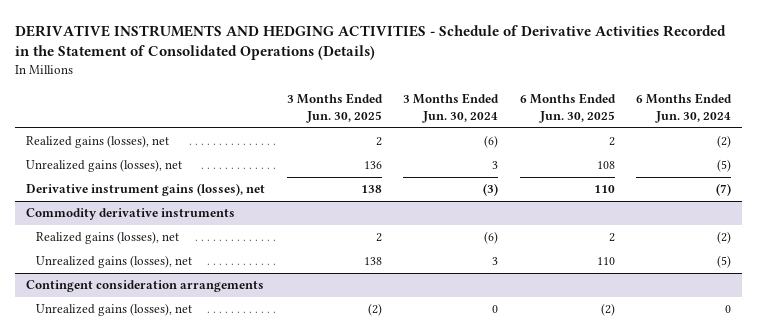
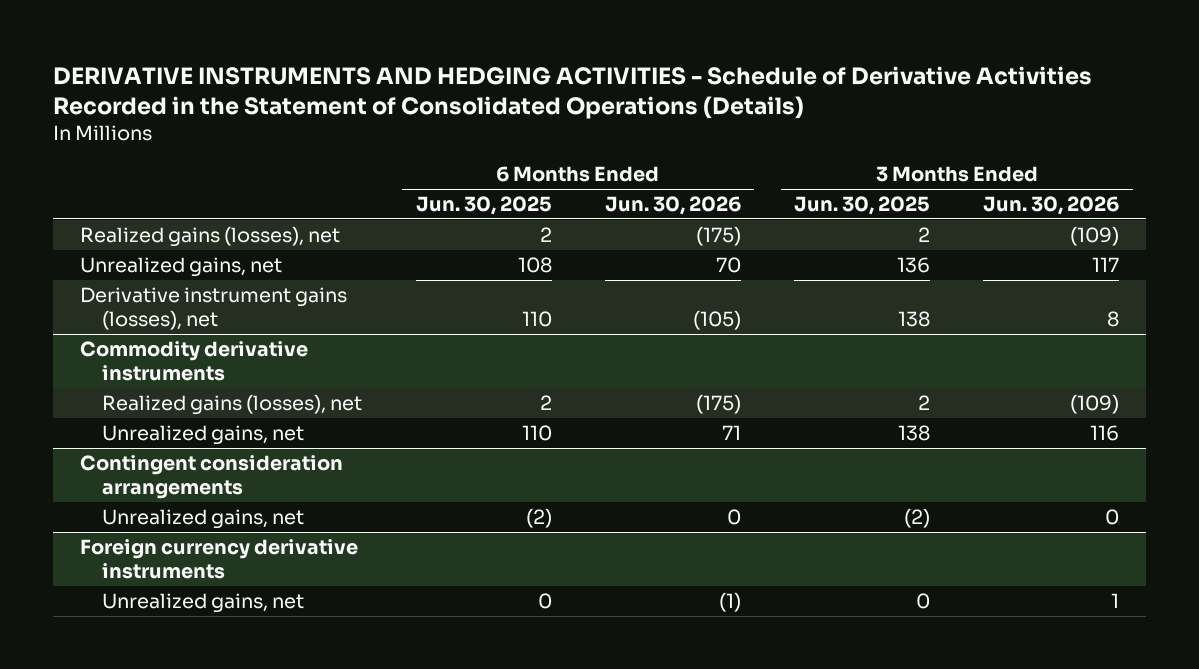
- | 3 Months Ended Jun. 30, 2025 | 3 Months Ended Jun. 30, 2024 | 6 Months Ended Jun. 30, 2025 | 6 Months Ended Jun. 30, 2024
+ | 6 Months Ended Jun. 30, 2025 | 6 Months Ended Jun. 30, 2026 | 3 Months Ended Jun. 30, 2025 | 3 Months Ended Jun. 30, 2026
- Unrealized gains (losses), net | 136 | 3 | 108 | (5)
+ Unrealized gains, net | 108 | 70 | 136 | 117
@ Commodity derivative instruments
- Unrealized gains (losses), net | 138 | 3 | 110 | (5)
+ Unrealized gains, net | 110 | 71 | 138 | 116
@ Contingent consideration arrangements
- Unrealized gains (losses), net | (2) | 0 | (2) | 0
+ Unrealized gains, net | (2) | 0 | (2) | 0
+ Foreign currency derivative instruments
+ Unrealized gains, net | 0 | (1) | 0 | 1

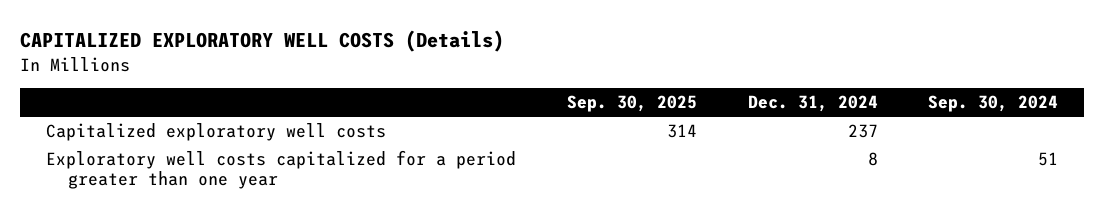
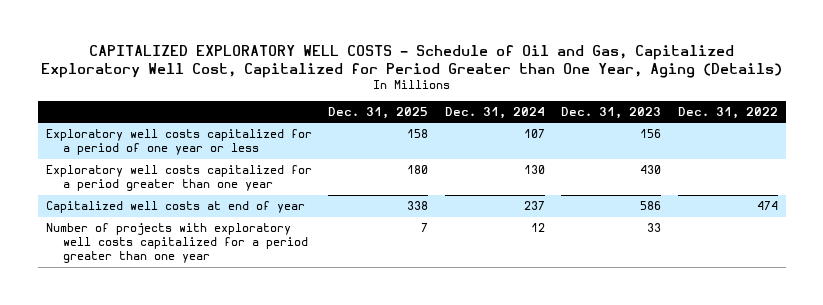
- CAPITALIZED EXPLORATORY WELL COSTS (Details)
+ CAPITALIZED EXPLORATORY WELL COSTS - Schedule of Oil and Gas, Capitalized Exploratory Well Cost, Capitalized for Period Greater than One Year, Aging (Details)
- | Sep. 30, 2025 | Dec. 31, 2024 | Sep. 30, 2024
+ | Dec. 31, 2025 | Dec. 31, 2024 | Dec. 31, 2023 | Dec. 31, 2022
- Capitalized exploratory well costs | 314 | 237 |
- Exploratory well costs capitalized for a period greater than one year | | 8 | 51
+ Exploratory well costs capitalized for a period of one year or less | 158 | 107 | 156 |
+ Exploratory well costs capitalized for a period greater than one year | 180 | 130 | 430 |
+ Capitalized well costs at end of year | 338 | 237 | 586 | 474
+ Number of projects with exploratory well costs capitalized for a period greater than one year | 7 | 12 | 33 |

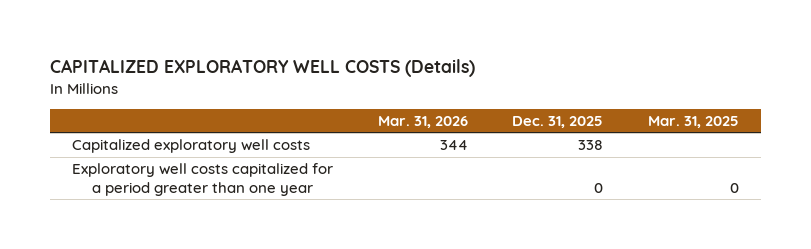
- CAPITALIZED EXPLORATORY WELL COSTS - Schedule of Oil and Gas, Capitalized Exploratory Well Cost, Capitalized for Period Greater than One Year, Aging (Details)
+ CAPITALIZED EXPLORATORY WELL COSTS (Details)
- | Dec. 31, 2025 | Dec. 31, 2024 | Dec. 31, 2023 | Dec. 31, 2022
+ | Mar. 31, 2026 | Dec. 31, 2025 | Mar. 31, 2025
- Exploratory well costs capitalized for a period of one year or less | 158 | 107 | 156 |
- Exploratory well costs capitalized for a period greater than one year | 180 | 130 | 430 |
- Capitalized well costs at end of year | 338 | 237 | 586 | 474
- Number of projects with exploratory well costs capitalized for a period greater than one year | 7 | 12 | 33 |
+ Capitalized exploratory well costs | 344 | 338 |
+ Exploratory well costs capitalized for a period greater than one year | | 0 | 0

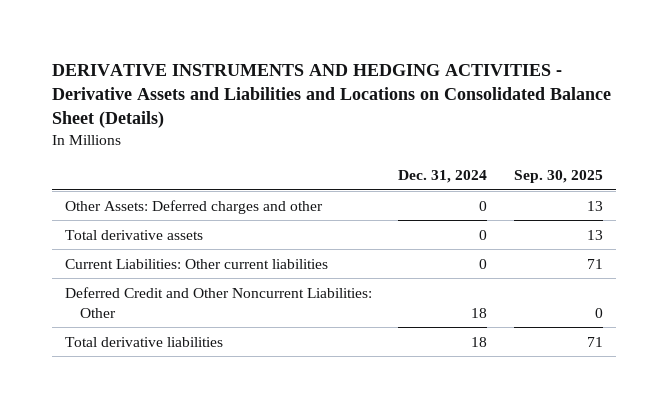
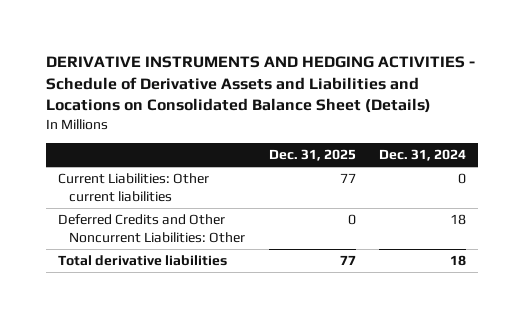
- DERIVATIVE INSTRUMENTS AND HEDGING ACTIVITIES - Derivative Assets and Liabilities and Locations on Consolidated Balance Sheet (Details)
+ DERIVATIVE INSTRUMENTS AND HEDGING ACTIVITIES - Schedule of Derivative Assets and Liabilities and Locations on Consolidated Balance Sheet (Details)
- | Dec. 31, 2024 | Sep. 30, 2025
+ | Dec. 31, 2025 | Dec. 31, 2024
- Other Assets: Deferred charges and other | 0 | 13
- Total derivative assets | 0 | 13
- Deferred Credit and Other Noncurrent Liabilities: Other | 18 | 0
+ Deferred Credits and Other Noncurrent Liabilities: Other | 0 | 18

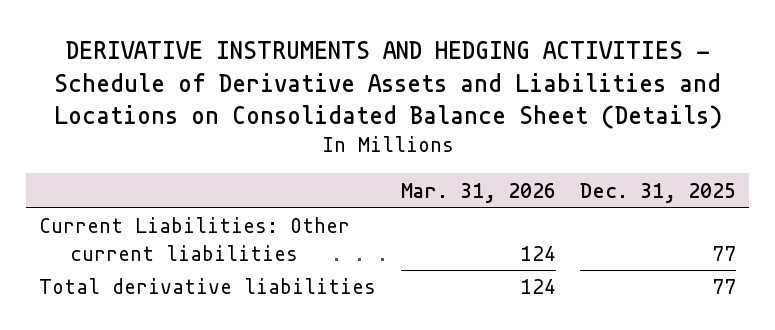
- | Dec. 31, 2025 | Dec. 31, 2024
+ | Mar. 31, 2026 | Dec. 31, 2025
- Deferred Credits and Other Noncurrent Liabilities: Other | 0 | 18

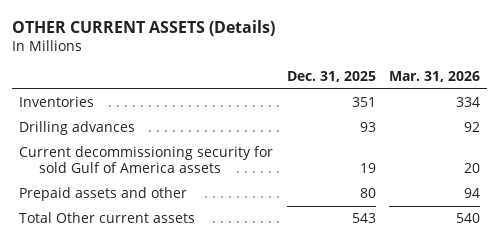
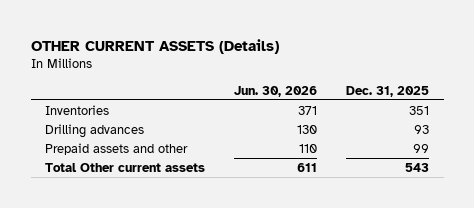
- | Dec. 31, 2025 | Mar. 31, 2026
+ | Jun. 30, 2026 | Dec. 31, 2025
- Current decommissioning security for sold Gulf of America assets | 19 | 20
- Prepaid assets and other | 80 | 94
+ Prepaid assets and other | 110 | 99

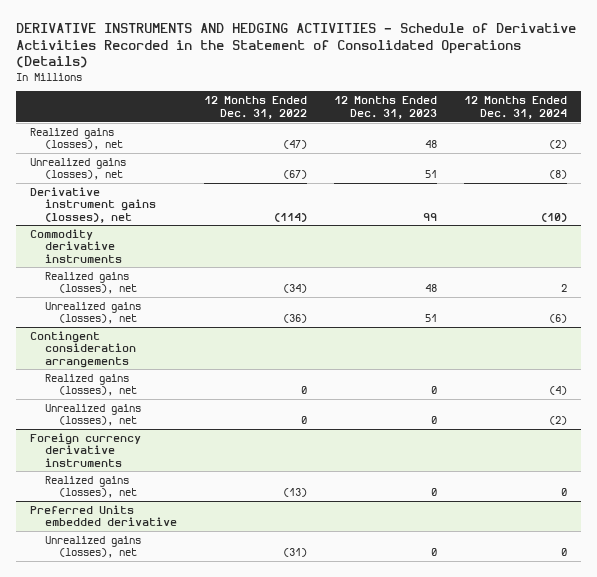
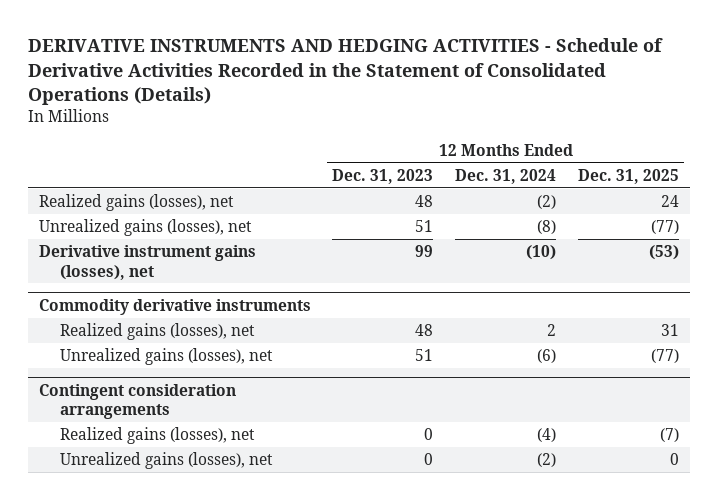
- | 12 Months Ended Dec. 31, 2022 | 12 Months Ended Dec. 31, 2023 | 12 Months Ended Dec. 31, 2024
+ | 12 Months Ended Dec. 31, 2023 | 12 Months Ended Dec. 31, 2024 | 12 Months Ended Dec. 31, 2025
- Foreign currency derivative instruments
- Realized gains (losses), net | (13) | 0 | 0
- Preferred Units embedded derivative
- Unrealized gains (losses), net | (31) | 0 | 0

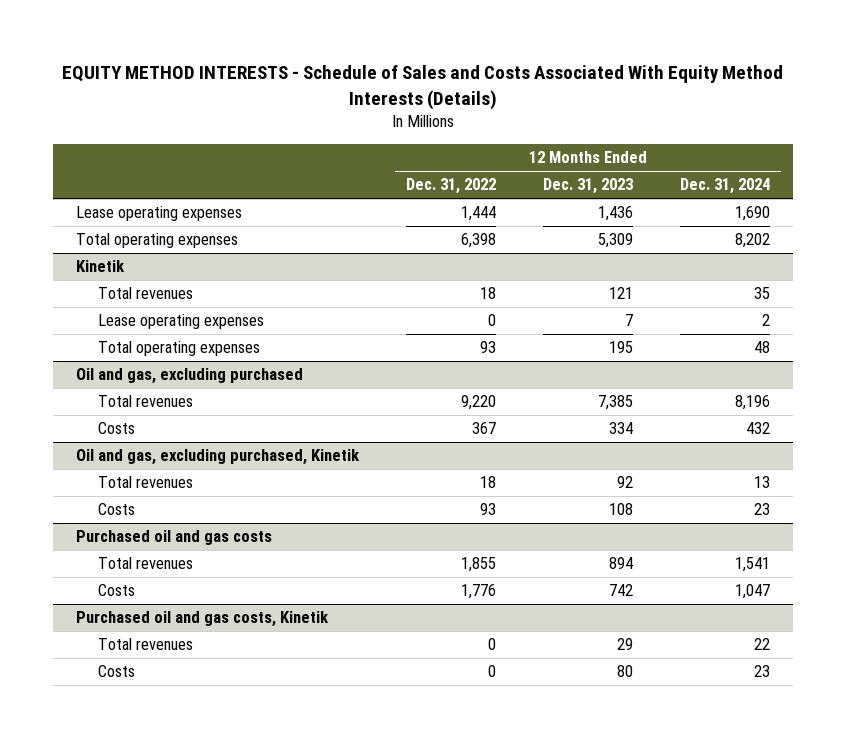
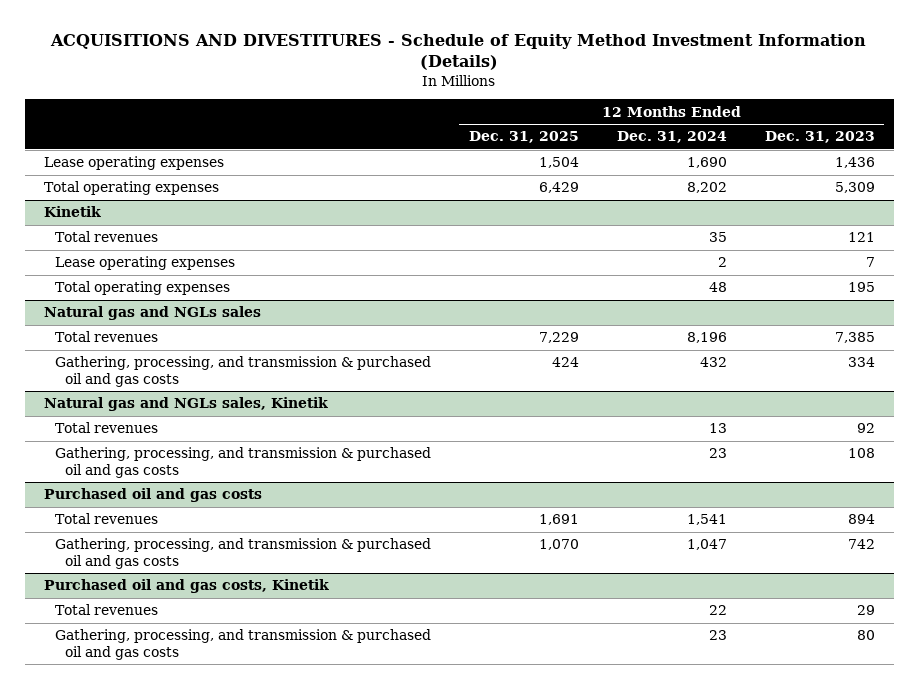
- EQUITY METHOD INTERESTS - Schedule of Sales and Costs Associated With Equity Method Interests (Details)
+ ACQUISITIONS AND DIVESTITURES - Schedule of Equity Method Investment Information (Details)
- | 12 Months Ended Dec. 31, 2022 | 12 Months Ended Dec. 31, 2023 | 12 Months Ended Dec. 31, 2024
+ | 12 Months Ended Dec. 31, 2025 | 12 Months Ended Dec. 31, 2024 | 12 Months Ended Dec. 31, 2023
- Oil and gas, excluding purchased
+ Natural gas and NGLs sales
- Costs | 367 | 334 | 432
- Oil and gas, excluding purchased, Kinetik
+ Gathering, processing, and transmission & purchased oil and gas costs | 424 | 432 | 334
+ Natural gas and NGLs sales, Kinetik
- Costs | 93 | 108 | 23
+ Gathering, processing, and transmission & purchased oil and gas costs | | 23 | 108
@ Purchased oil and gas costs
- Costs | 1,776 | 742 | 1,047
+ Gathering, processing, and transmission & purchased oil and gas costs | 1,070 | 1,047 | 742
@ Purchased oil and gas costs, Kinetik
- Costs | 0 | 80 | 23
+ Gathering, processing, and transmission & purchased oil and gas costs | | 23 | 80

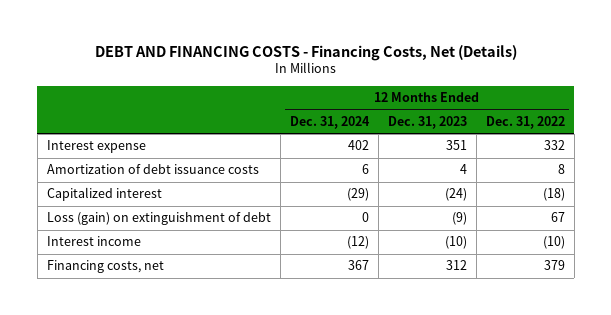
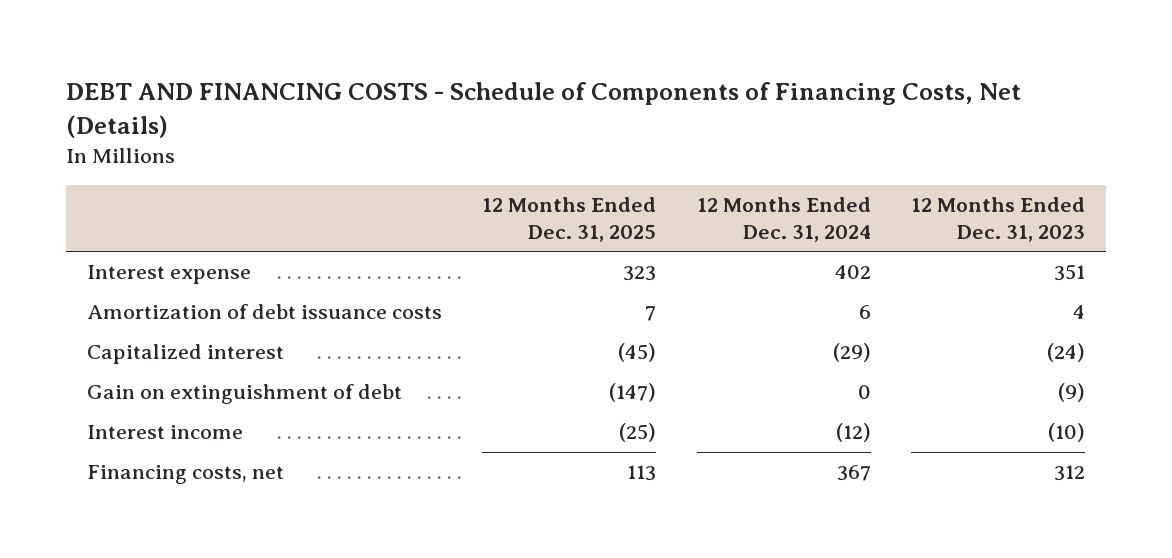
- DEBT AND FINANCING COSTS - Financing Costs, Net (Details)
+ DEBT AND FINANCING COSTS - Schedule of Components of Financing Costs, Net (Details)
- | 12 Months Ended Dec. 31, 2024 | 12 Months Ended Dec. 31, 2023 | 12 Months Ended Dec. 31, 2022
+ | 12 Months Ended Dec. 31, 2025 | 12 Months Ended Dec. 31, 2024 | 12 Months Ended Dec. 31, 2023
- Loss (gain) on extinguishment of debt | 0 | (9) | 67
+ Gain on extinguishment of debt | (147) | 0 | (9)

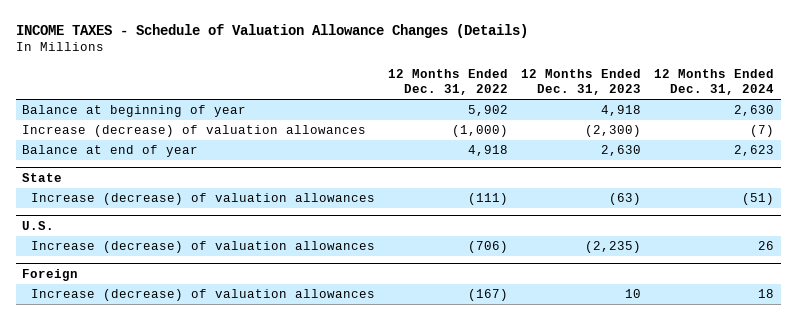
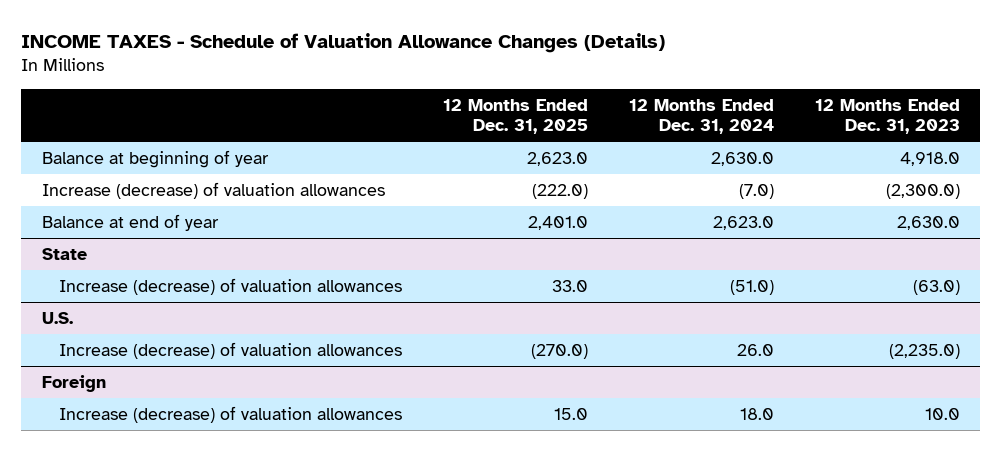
- | 12 Months Ended Dec. 31, 2022 | 12 Months Ended Dec. 31, 2023 | 12 Months Ended Dec. 31, 2024
+ | 12 Months Ended Dec. 31, 2025 | 12 Months Ended Dec. 31, 2024 | 12 Months Ended Dec. 31, 2023
- Balance at beginning of year | 5,902 | 4,918 | 2,630
- Increase (decrease) of valuation allowances | (1,000) | (2,300) | (7)
- Balance at end of year | 4,918 | 2,630 | 2,623
+ Balance at beginning of year | 2,623.0 | 2,630.0 | 4,918.0
+ Increase (decrease) of valuation allowances | (222.0) | (7.0) | (2,300.0)
+ Balance at end of year | 2,401.0 | 2,623.0 | 2,630.0
@ State
- Increase (decrease) of valuation allowances | (111) | (63) | (51)
+ Increase (decrease) of valuation allowances | 33.0 | (51.0) | (63.0)
@ U.S.
- Increase (decrease) of valuation allowances | (706) | (2,235) | 26
+ Increase (decrease) of valuation allowances | (270.0) | 26.0 | (2,235.0)
@ Foreign
- Increase (decrease) of valuation allowances | (167) | 10 | 18
+ Increase (decrease) of valuation allowances | 15.0 | 18.0 | 10.0

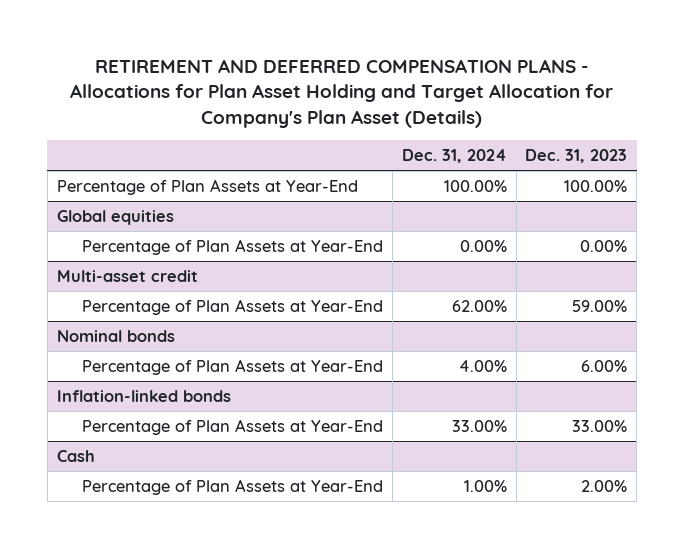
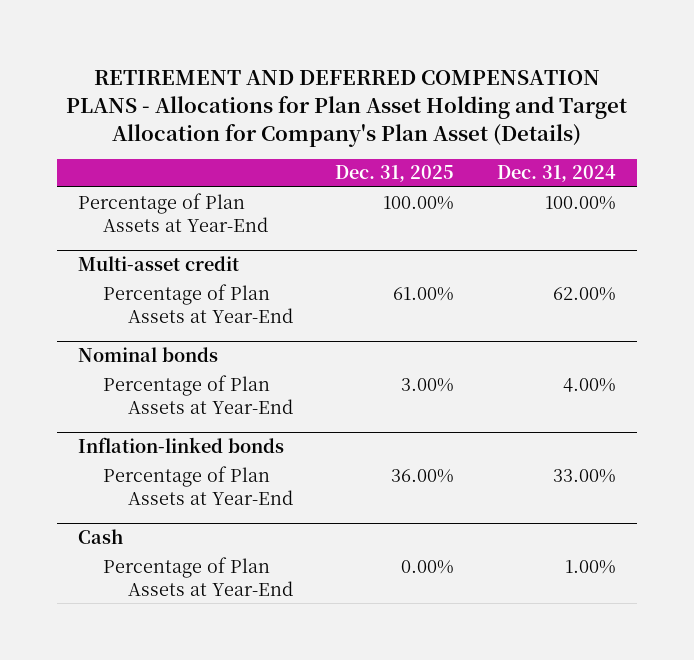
- | Dec. 31, 2024 | Dec. 31, 2023
+ | Dec. 31, 2025 | Dec. 31, 2024
- Global equities
- Percentage of Plan Assets at Year-End | 0.00% | 0.00%

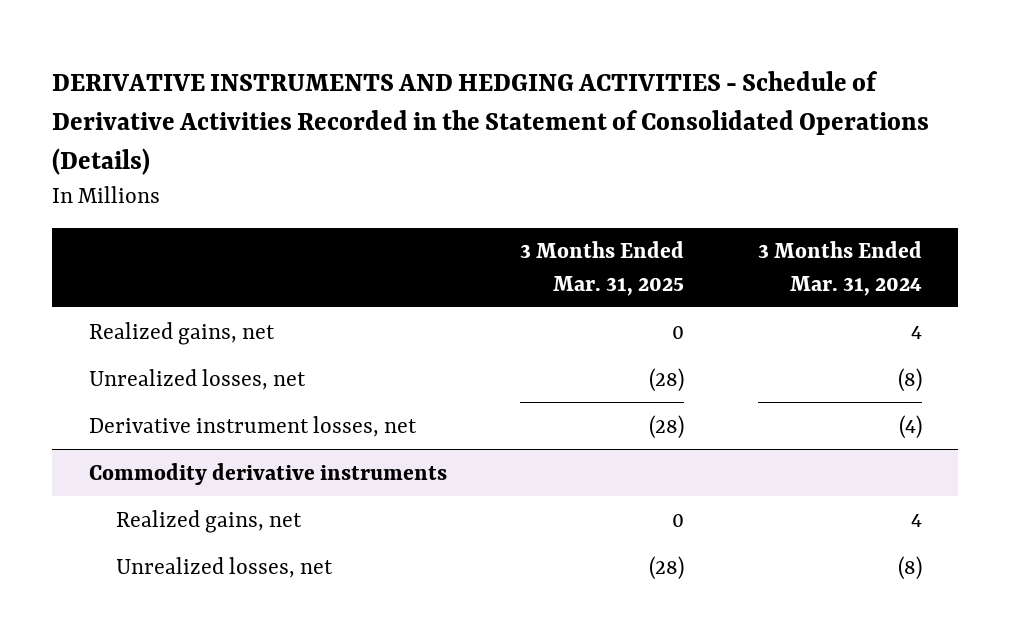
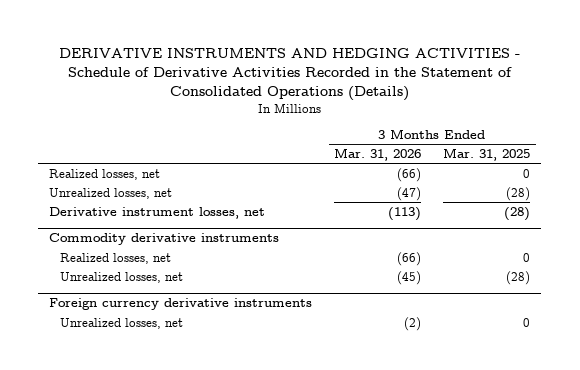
- | 3 Months Ended Mar. 31, 2025 | 3 Months Ended Mar. 31, 2024
+ | 3 Months Ended Mar. 31, 2026 | 3 Months Ended Mar. 31, 2025
- Realized gains, net | 0 | 4
+ Realized losses, net | (66) | 0
@ Commodity derivative instruments
- Realized gains, net | 0 | 4
+ Realized losses, net | (66) | 0
+ Foreign currency derivative instruments
+ Unrealized losses, net | (2) | 0

